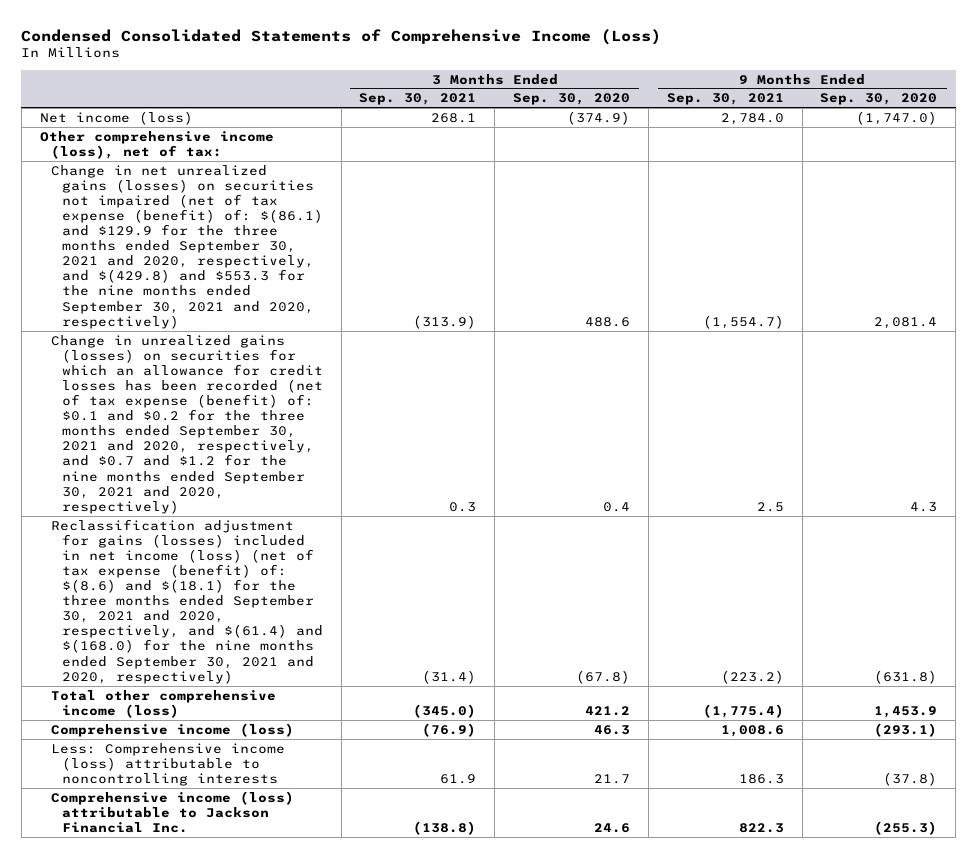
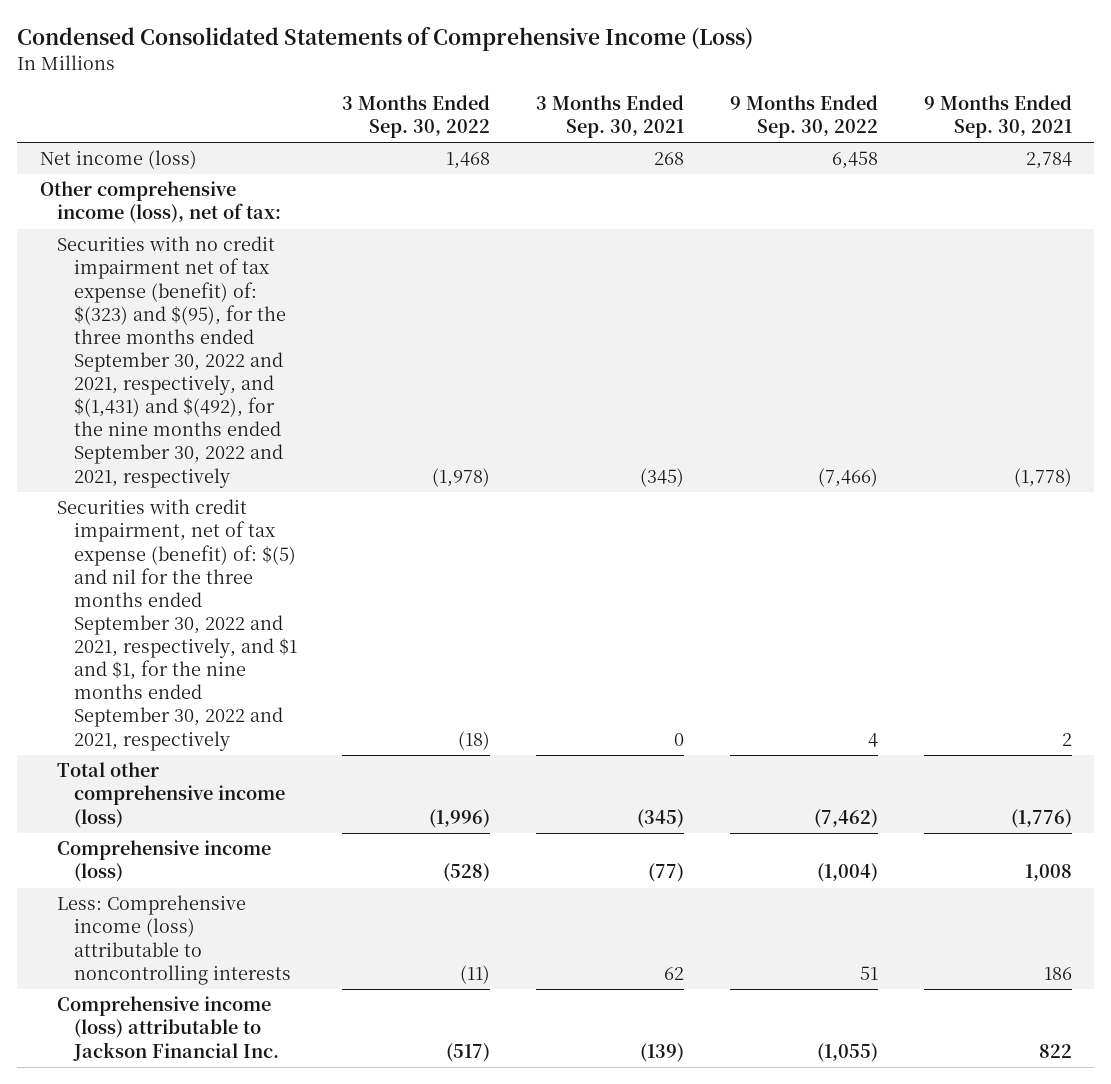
- | 3 Months Ended Sep. 30, 2021 | 3 Months Ended Sep. 30, 2020 | 9 Months Ended Sep. 30, 2021 | 9 Months Ended Sep. 30, 2020
+ | 3 Months Ended Sep. 30, 2022 | 3 Months Ended Sep. 30, 2021 | 9 Months Ended Sep. 30, 2022 | 9 Months Ended Sep. 30, 2021
- Net income (loss) | 268.1 | (374.9) | 2,784.0 | (1,747.0)
+ Net income (loss) | 1,468 | 268 | 6,458 | 2,784
- Change in net unrealized gains (losses) on securities not impaired (net of tax expense (benefit) of: $(86.1) and $129.9 for the three months ended September 30, 2021 and 2020, respectively, and $(429.8) and $553.3 for the nine months ended September 30, 2021 and 2020, respectively) | (313.9) | 488.6 | (1,554.7) | 2,081.4
- Change in unrealized gains (losses) on securities for which an allowance for credit losses has been recorded (net of tax expense (benefit) of: $0.1 and $0.2 for the three months ended September 30, 2021 and 2020, respectively, and $0.7 and $1.2 for the nine months ended September 30, 2021 and 2020, respectively) | 0.3 | 0.4 | 2.5 | 4.3
- Reclassification adjustment for gains (losses) included in net income (loss) (net of tax expense (benefit) of: $(8.6) and $(18.1) for the three months ended September 30, 2021 and 2020, respectively, and $(61.4) and $(168.0) for the nine months ended September 30, 2021 and 2020, respectively) | (31.4) | (67.8) | (223.2) | (631.8)
- Total other comprehensive income (loss) | (345.0) | 421.2 | (1,775.4) | 1,453.9
- Comprehensive income (loss) | (76.9) | 46.3 | 1,008.6 | (293.1)
- Less: Comprehensive income (loss) attributable to noncontrolling interests | 61.9 | 21.7 | 186.3 | (37.8)
- Comprehensive income (loss) attributable to Jackson Financial Inc. | (138.8) | 24.6 | 822.3 | (255.3)
+ Securities with no credit impairment net of tax expense (benefit) of: $(323) and $(95), for the three months ended September 30, 2022 and 2021, respectively, and $(1,431) and $(492), for the nine months ended September 30, 2022 and 2021, respectively | (1,978) | (345) | (7,466) | (1,778)
+ Securities with credit impairment, net of tax expense (benefit) of: $(5) and nil for the three months ended September 30, 2022 and 2021, respectively, and $1 and $1, for the nine months ended September 30, 2022 and 2021, respectively | (18) | 0 | 4 | 2
+ Total other comprehensive income (loss) | (1,996) | (345) | (7,462) | (1,776)
+ Comprehensive income (loss) | (528) | (77) | (1,004) | 1,008
+ Less: Comprehensive income (loss) attributable to noncontrolling interests | (11) | 62 | 51 | 186
+ Comprehensive income (loss) attributable to Jackson Financial Inc. | (517) | (139) | (1,055) | 822

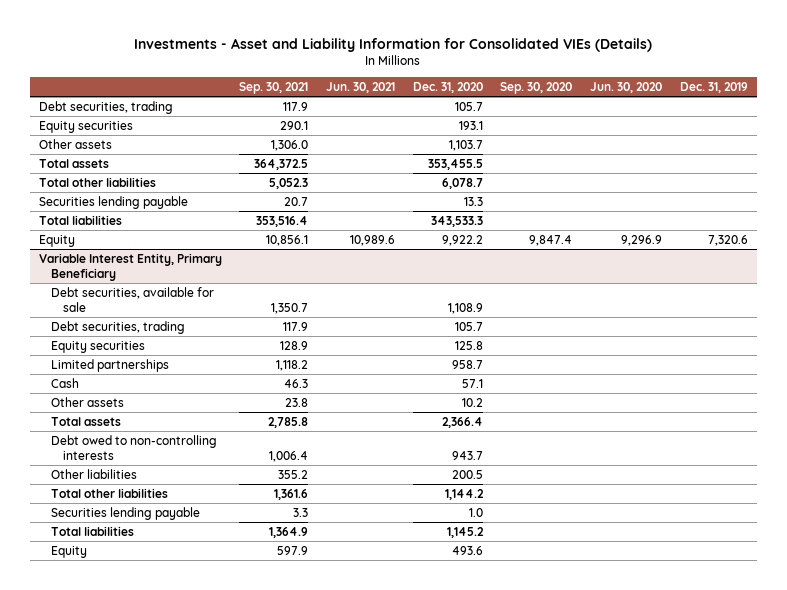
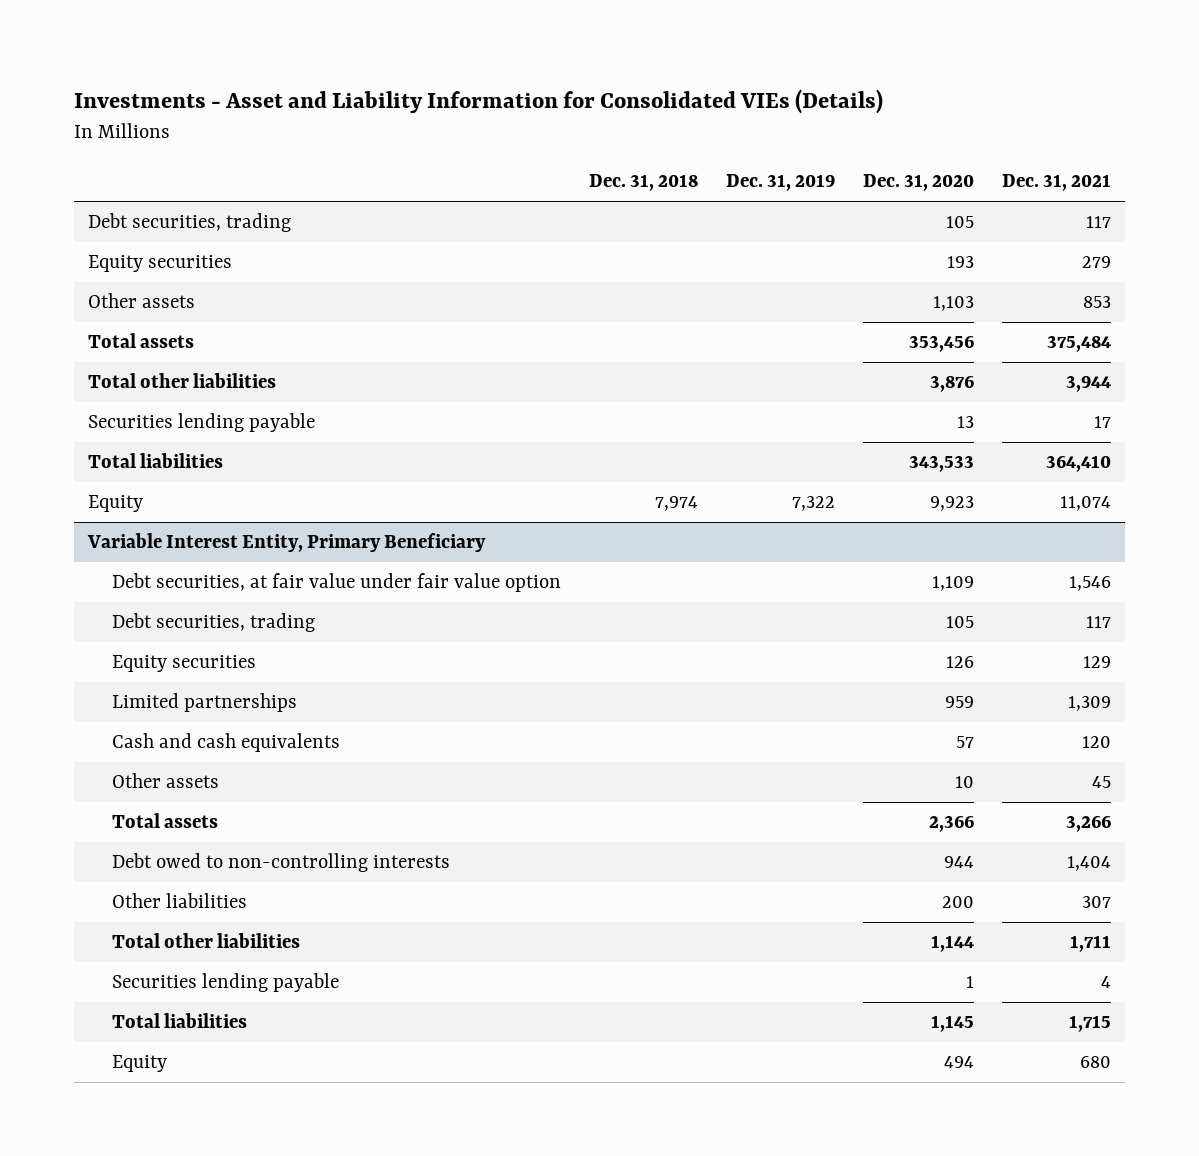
- | Sep. 30, 2021 | Jun. 30, 2021 | Dec. 31, 2020 | Sep. 30, 2020 | Jun. 30, 2020 | Dec. 31, 2019
+ | Dec. 31, 2018 | Dec. 31, 2019 | Dec. 31, 2020 | Dec. 31, 2021
- Debt securities, trading | 117.9 | | 105.7 | | |
- Equity securities | 290.1 | | 193.1 | | |
- Other assets | 1,306.0 | | 1,103.7 | | |
- Total assets | 364,372.5 | | 353,455.5 | | |
- Total other liabilities | 5,052.3 | | 6,078.7 | | |
- Securities lending payable | 20.7 | | 13.3 | | |
- Total liabilities | 353,516.4 | | 343,533.3 | | |
- Equity | 10,856.1 | 10,989.6 | 9,922.2 | 9,847.4 | 9,296.9 | 7,320.6
+ Debt securities, trading | | | 105 | 117
+ Equity securities | | | 193 | 279
+ Other assets | | | 1,103 | 853
+ Total assets | | | 353,456 | 375,484
+ Total other liabilities | | | 3,876 | 3,944
+ Securities lending payable | | | 13 | 17
+ Total liabilities | | | 343,533 | 364,410
+ Equity | 7,974 | 7,322 | 9,923 | 11,074
@ Variable Interest Entity, Primary Beneficiary
- Debt securities, available for sale | 1,350.7 | | 1,108.9 | | |
- Debt securities, trading | 117.9 | | 105.7 | | |
- Equity securities | 128.9 | | 125.8 | | |
- Limited partnerships | 1,118.2 | | 958.7 | | |
- Cash | 46.3 | | 57.1 | | |
- Other assets | 23.8 | | 10.2 | | |
- Total assets | 2,785.8 | | 2,366.4 | | |
- Debt owed to non-controlling interests | 1,006.4 | | 943.7 | | |
- Other liabilities | 355.2 | | 200.5 | | |
- Total other liabilities | 1,361.6 | | 1,144.2 | | |
- Securities lending payable | 3.3 | | 1.0 | | |
- Total liabilities | 1,364.9 | | 1,145.2 | | |
- Equity | 597.9 | | 493.6 | | |
+ Debt securities, at fair value under fair value option | | | 1,109 | 1,546
+ Debt securities, trading | | | 105 | 117
+ Equity securities | | | 126 | 129
+ Limited partnerships | | | 959 | 1,309
+ Cash and cash equivalents | | | 57 | 120
+ Other assets | | | 10 | 45
+ Total assets | | | 2,366 | 3,266
+ Debt owed to non-controlling interests | | | 944 | 1,404
+ Other liabilities | | | 200 | 307
+ Total other liabilities | | | 1,144 | 1,711
+ Securities lending payable | | | 1 | 4
+ Total liabilities | | | 1,145 | 1,715
+ Equity | | | 494 | 680

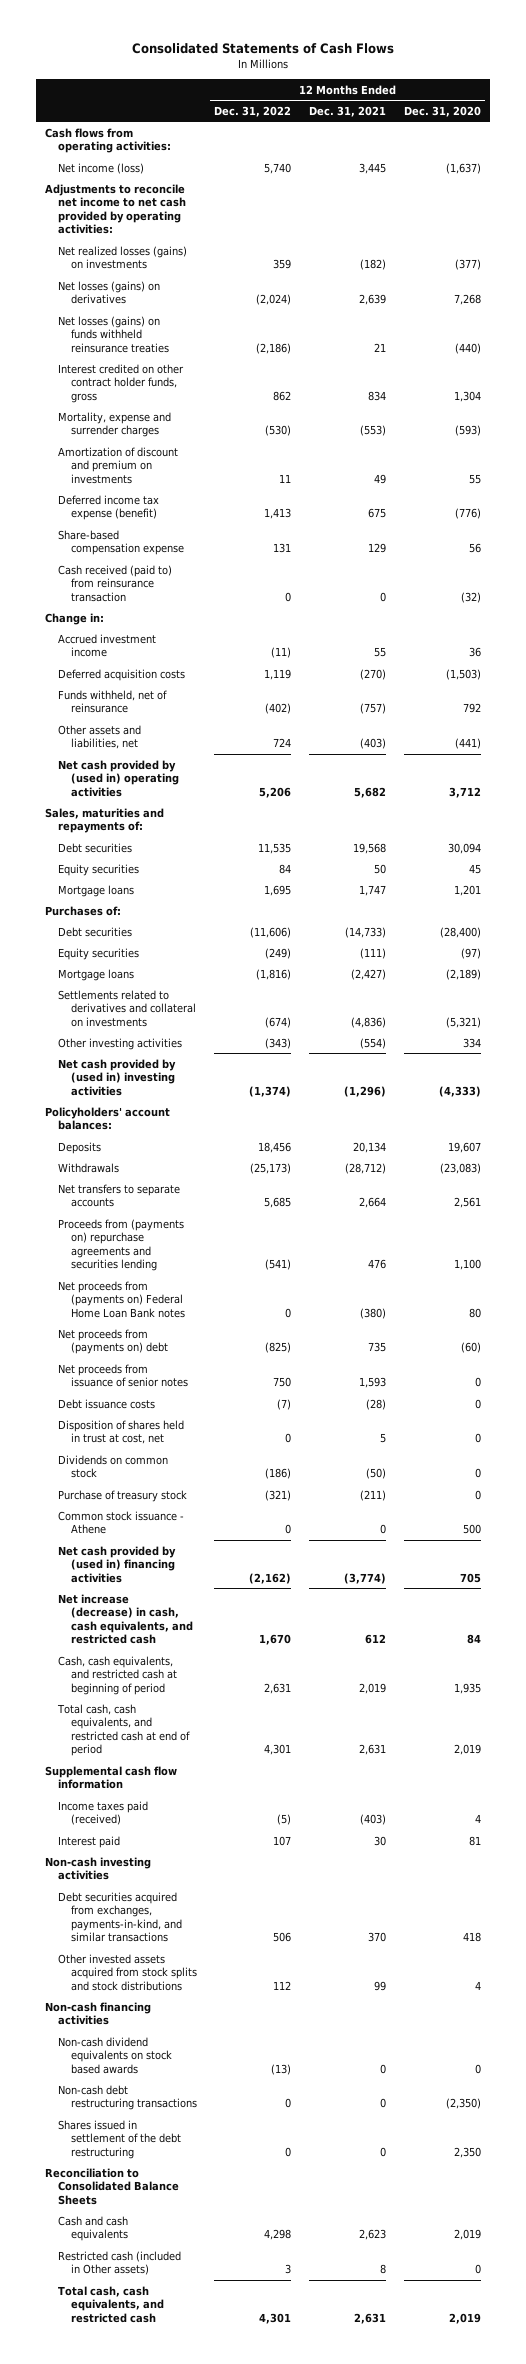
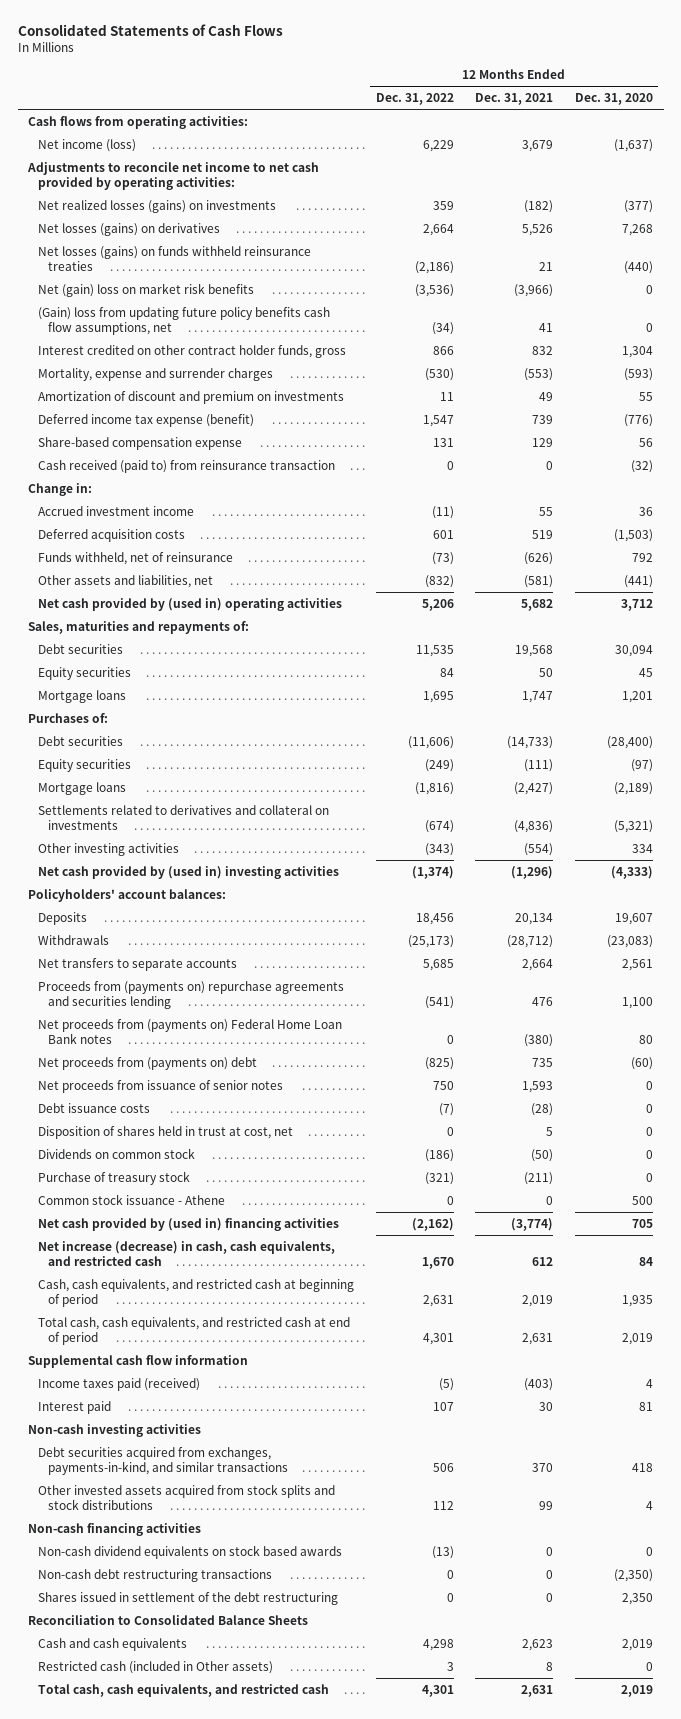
- Net income (loss) | 5,740 | 3,445 | (1,637)
+ Net income (loss) | 6,229 | 3,679 | (1,637)
- Net losses (gains) on derivatives | (2,024) | 2,639 | 7,268
+ Net losses (gains) on derivatives | 2,664 | 5,526 | 7,268
- Interest credited on other contract holder funds, gross | 862 | 834 | 1,304
+ Net (gain) loss on market risk benefits | (3,536) | (3,966) | 0
+ (Gain) loss from updating future policy benefits cash flow assumptions, net | (34) | 41 | 0
+ Interest credited on other contract holder funds, gross | 866 | 832 | 1,304
- Deferred income tax expense (benefit) | 1,413 | 675 | (776)
+ Deferred income tax expense (benefit) | 1,547 | 739 | (776)
- Deferred acquisition costs | 1,119 | (270) | (1,503)
- Funds withheld, net of reinsurance | (402) | (757) | 792
- Other assets and liabilities, net | 724 | (403) | (441)
+ Deferred acquisition costs | 601 | 519 | (1,503)
+ Funds withheld, net of reinsurance | (73) | (626) | 792
+ Other assets and liabilities, net | (832) | (581) | (441)

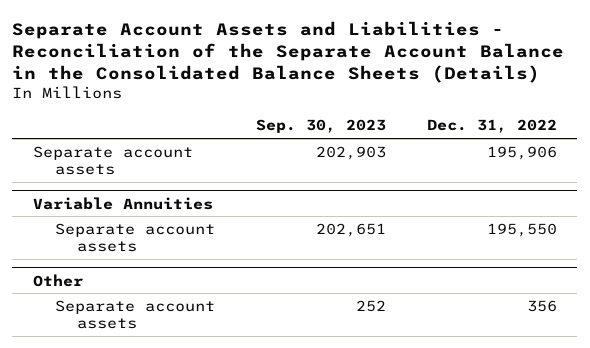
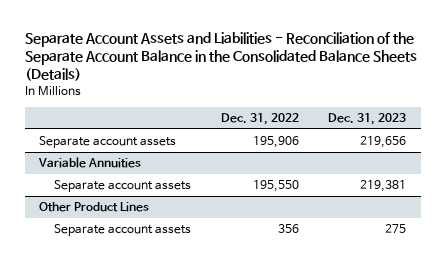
- | Sep. 30, 2023 | Dec. 31, 2022
+ | Dec. 31, 2022 | Dec. 31, 2023
- Other
+ Other Product Lines

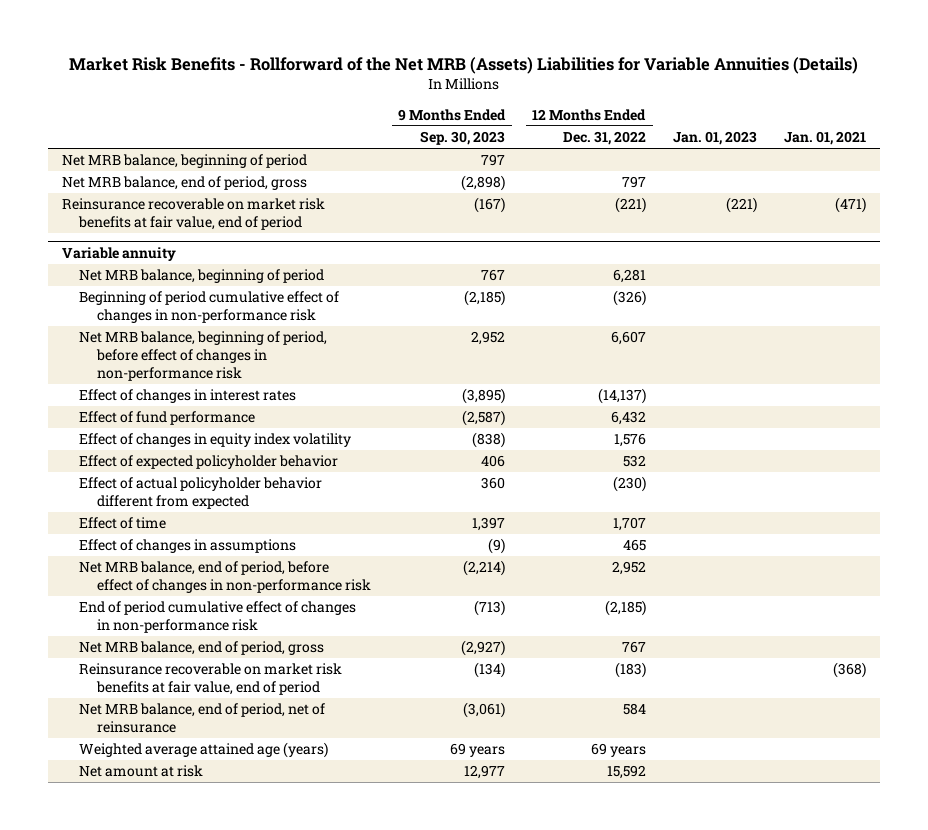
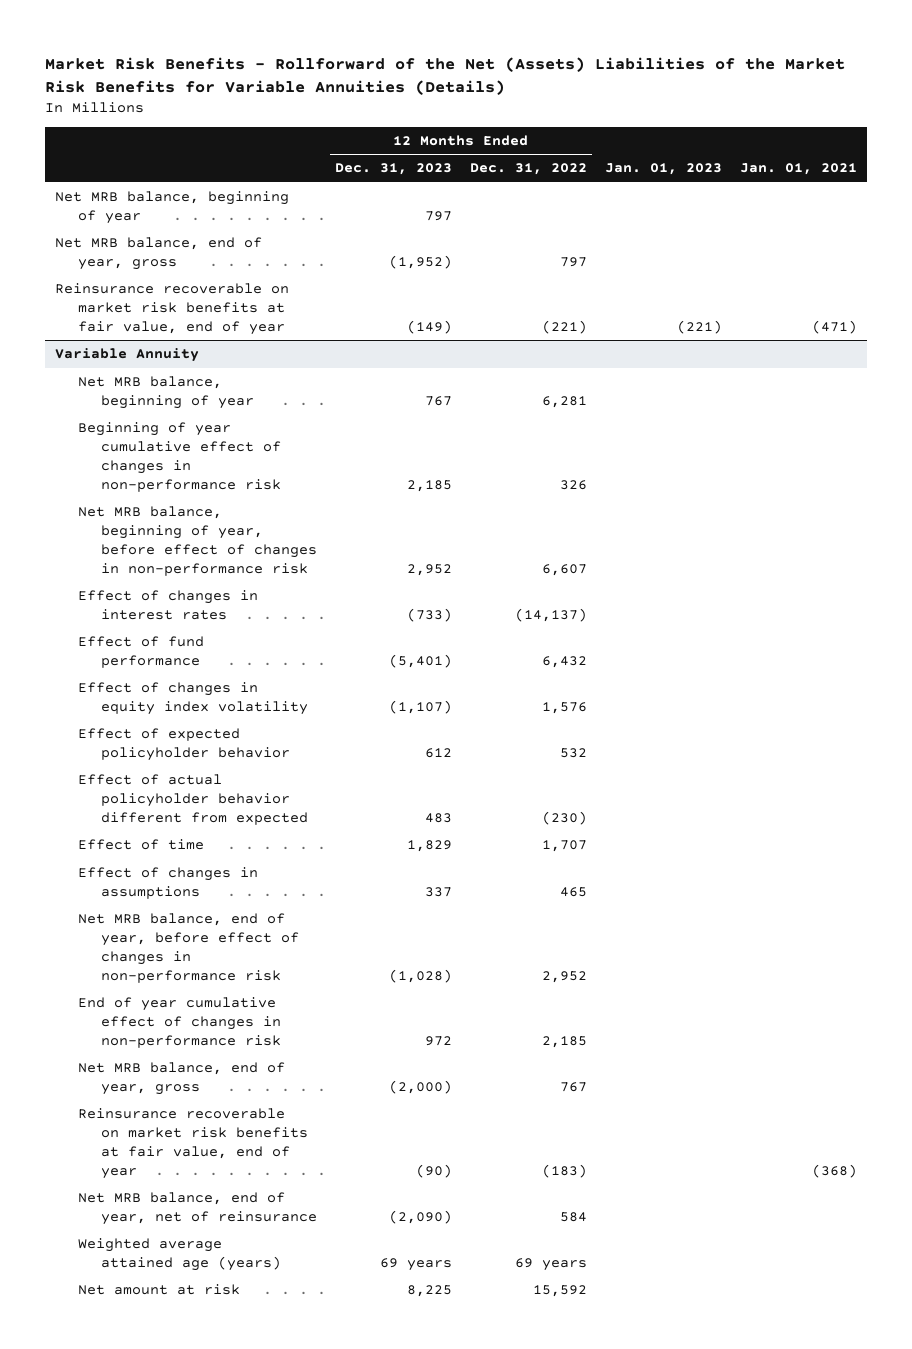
- Market Risk Benefits - Rollforward of the Net MRB (Assets) Liabilities for Variable Annuities (Details)
+ Market Risk Benefits - Rollforward of the Net (Assets) Liabilities of the Market Risk Benefits for Variable Annuities (Details)
- | 9 Months Ended Sep. 30, 2023 | 12 Months Ended Dec. 31, 2022 | Jan. 01, 2023 | Jan. 01, 2021
+ | 12 Months Ended Dec. 31, 2023 | 12 Months Ended Dec. 31, 2022 | Jan. 01, 2023 | Jan. 01, 2021
- Net MRB balance, beginning of period | 797 | | |
- Net MRB balance, end of period, gross | (2,898) | 797 | |
- Reinsurance recoverable on market risk benefits at fair value, end of period | (167) | (221) | (221) | (471)
- Variable annuity
- Net MRB balance, beginning of period | 767 | 6,281 | |
- Beginning of period cumulative effect of changes in non-performance risk | (2,185) | (326) | |
- Net MRB balance, beginning of period, before effect of changes in non-performance risk | 2,952 | 6,607 | |
+ Net MRB balance, beginning of year | 797 | | |
+ Net MRB balance, end of year, gross | (1,952) | 797 | |
+ Reinsurance recoverable on market risk benefits at fair value, end of year | (149) | (221) | (221) | (471)
+ Variable Annuity
+ Net MRB balance, beginning of year | 767 | 6,281 | |
+ Beginning of year cumulative effect of changes in non-performance risk | 2,185 | 326 | |
+ Net MRB balance, beginning of year, before effect of changes in non-performance risk | 2,952 | 6,607 | |
- Net MRB balance, end of period, before effect of changes in non-performance risk | (2,214) | 2,952 | |
- End of period cumulative effect of changes in non-performance risk | (713) | (2,185) | |
- Net MRB balance, end of period, gross | (2,927) | 767 | |
- Reinsurance recoverable on market risk benefits at fair value, end of period | (134) | (183) | | (368)
- Net MRB balance, end of period, net of reinsurance | (3,061) | 584 | |
+ Net MRB balance, end of year, before effect of changes in non-performance risk | (1,028) | 2,952 | |
+ End of year cumulative effect of changes in non-performance risk | 972 | 2,185 | |
+ Net MRB balance, end of year, gross | (2,000) | 767 | |
+ Reinsurance recoverable on market risk benefits at fair value, end of year | (90) | (183) | | (368)
+ Net MRB balance, end of year, net of reinsurance | (2,090) | 584 | |

